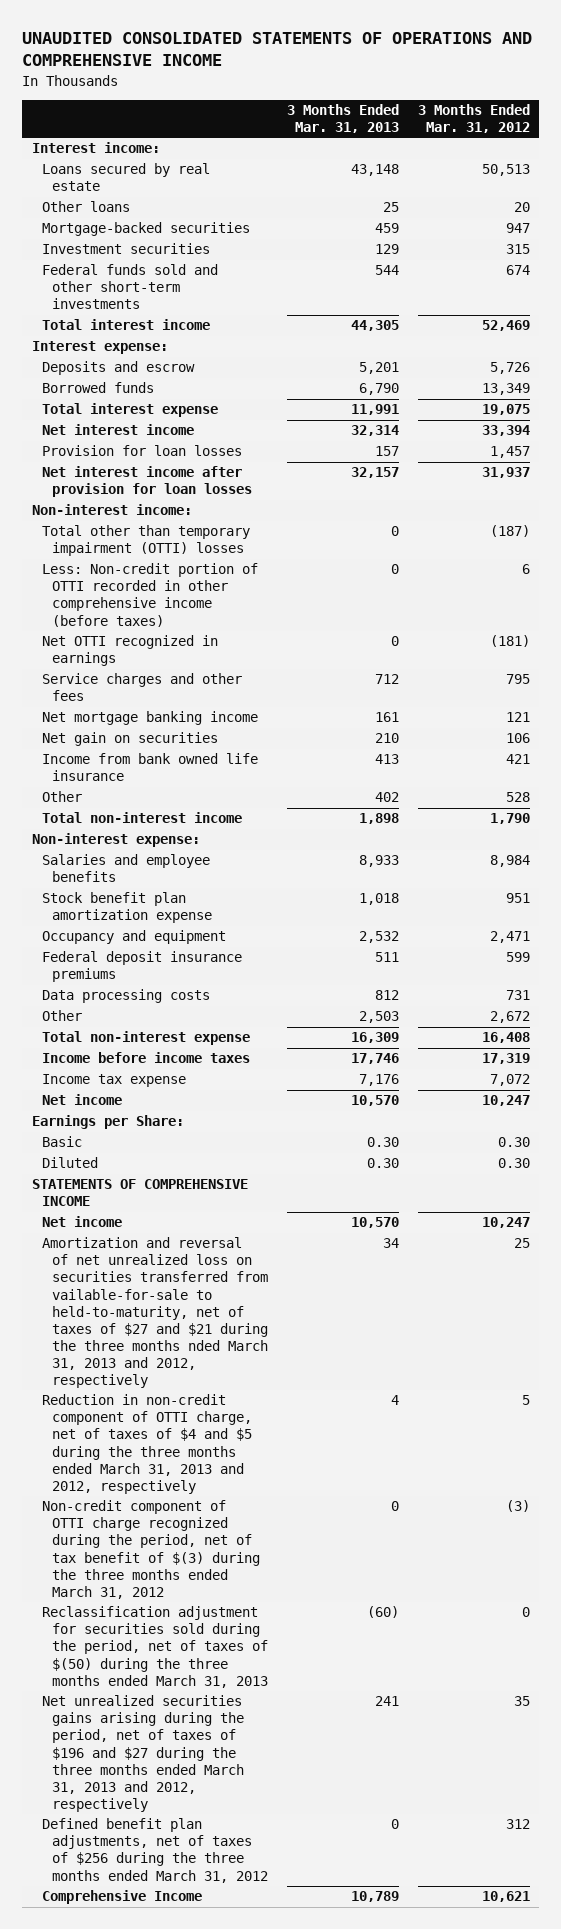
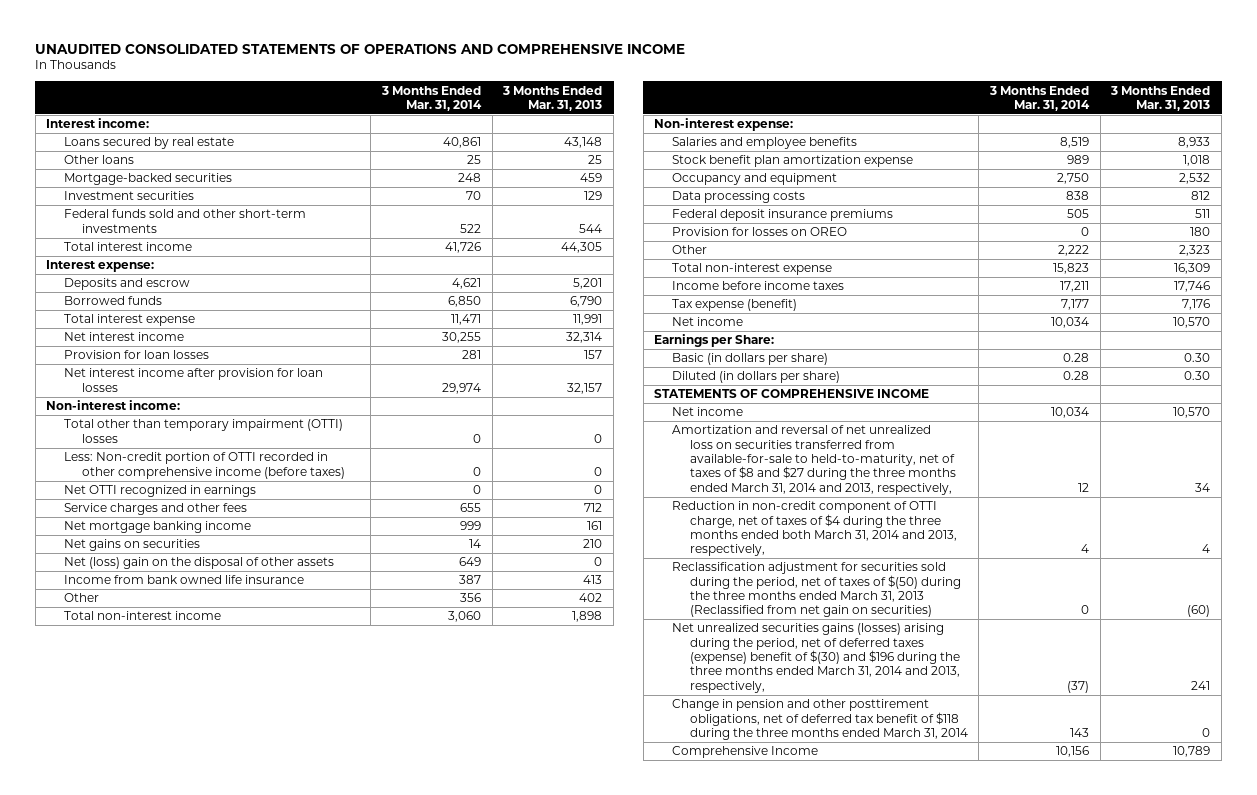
- | 3 Months Ended Mar. 31, 2013 | 3 Months Ended Mar. 31, 2012
+ | 3 Months Ended Mar. 31, 2014 | 3 Months Ended Mar. 31, 2013
- Net gain on securities | 210 | 106
+ Net gains on securities | 14 | 210
+ Net (loss) gain on the disposal of other assets | 649 | 0
- Other | 2,503 | 2,672
moved down: Federal deposit insurance premiums | 505 | 511
+ Provision for losses on OREO | 0 | 180
+ Other | 2,222 | 2,323
- Income tax expense | 7,176 | 7,072
+ Tax expense (benefit) | 7,177 | 7,176
- Basic | 0.30 | 0.30
- Diluted | 0.30 | 0.30
+ Basic (in dollars per share) | 0.28 | 0.30
+ Diluted (in dollars per share) | 0.28 | 0.30
- Amortization and reversal of net unrealized loss on securities transferred from vailable-for-sale to held-to-maturity, net of taxes of $27 and $21 during the three months nded March 31, 2013 and 2012, respectively | 34 | 25
- Reduction in non-credit component of OTTI charge, net of taxes of $4 and $5 during the three months ended March 31, 2013 and 2012, respectively | 4 | 5
- Non-credit component of OTTI charge recognized during the period, net of tax benefit of $(3) during the three months ended March 31, 2012 | 0 | (3)
- Reclassification adjustment for securities sold during the period, net of taxes of $(50) during the three months ended March 31, 2013 | (60) | 0
- Net unrealized securities gains arising during the period, net of taxes of $196 and $27 during the three months ended March 31, 2013 and 2012, respectively | 241 | 35
- Defined benefit plan adjustments, net of taxes of $256 during the three months ended March 31, 2012 | 0 | 312
+ Amortization and reversal of net unrealized loss on securities transferred from available-for-sale to held-to-maturity, net of taxes of $8 and $27 during the three months ended March 31, 2014 and 2013, respectively, | 12 | 34
+ Reduction in non-credit component of OTTI charge, net of taxes of $4 during the three months ended both March 31, 2014 and 2013, respectively, | 4 | 4
+ Reclassification adjustment for securities sold during the period, net of taxes of $(50) during the three months ended March 31, 2013 (Reclassified from net gain on securities) | 0 | (60)
+ Net unrealized securities gains (losses) arising during the period, net of deferred taxes (expense) benefit of $(30) and $196 during the three months ended March 31, 2014 and 2013, respectively, | (37) | 241
+ Change in pension and other posttirement obligations, net of deferred tax benefit of $118 during the three months ended March 31, 2014 | 143 | 0

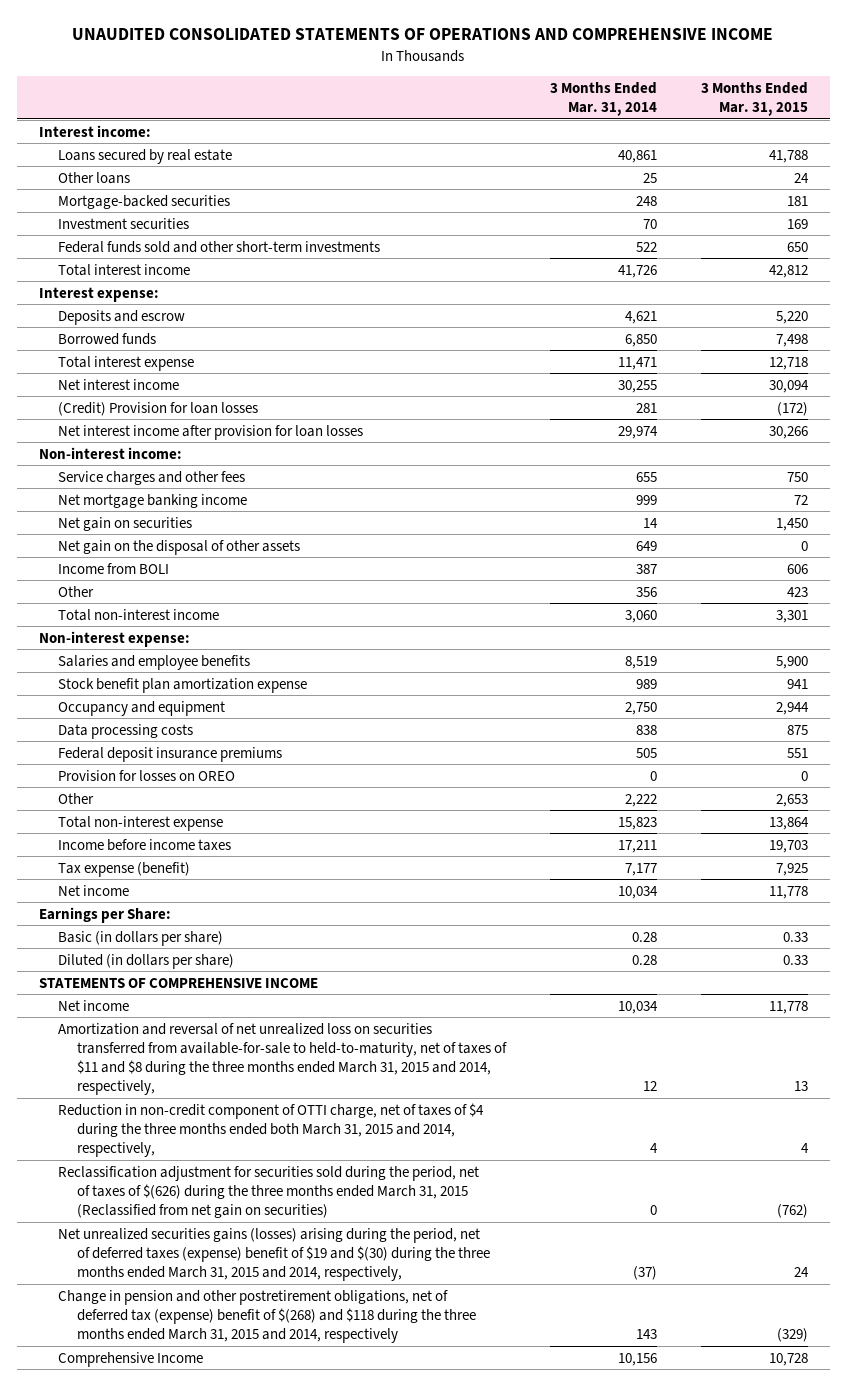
- | 3 Months Ended Mar. 31, 2014 | 3 Months Ended Mar. 31, 2013
+ | 3 Months Ended Mar. 31, 2014 | 3 Months Ended Mar. 31, 2015
- Provision for loan losses | 281 | 157
+ (Credit) Provision for loan losses | 281 | (172)
- Total other than temporary impairment (OTTI) losses | 0 | 0
- Less: Non-credit portion of OTTI recorded in other comprehensive income (before taxes) | 0 | 0
- Net OTTI recognized in earnings | 0 | 0
- Net gains on securities | 14 | 210
- Net (loss) gain on the disposal of other assets | 649 | 0
- Income from bank owned life insurance | 387 | 413
+ Net gain on securities | 14 | 1,450
+ Net gain on the disposal of other assets | 649 | 0
+ Income from BOLI | 387 | 606
- Amortization and reversal of net unrealized loss on securities transferred from available-for-sale to held-to-maturity, net of taxes of $8 and $27 during the three months ended March 31, 2014 and 2013, respectively, | 12 | 34
- Reduction in non-credit component of OTTI charge, net of taxes of $4 during the three months ended both March 31, 2014 and 2013, respectively, | 4 | 4
- Reclassification adjustment for securities sold during the period, net of taxes of $(50) during the three months ended March 31, 2013 (Reclassified from net gain on securities) | 0 | (60)
- Net unrealized securities gains (losses) arising during the period, net of deferred taxes (expense) benefit of $(30) and $196 during the three months ended March 31, 2014 and 2013, respectively, | (37) | 241
- Change in pension and other posttirement obligations, net of deferred tax benefit of $118 during the three months ended March 31, 2014 | 143 | 0
+ Amortization and reversal of net unrealized loss on securities transferred from available-for-sale to held-to-maturity, net of taxes of $11 and $8 during the three months ended March 31, 2015 and 2014, respectively, | 12 | 13
+ Reduction in non-credit component of OTTI charge, net of taxes of $4 during the three months ended both March 31, 2015 and 2014, respectively, | 4 | 4
+ Reclassification adjustment for securities sold during the period, net of taxes of $(626) during the three months ended March 31, 2015 (Reclassified from net gain on securities) | 0 | (762)
+ Net unrealized securities gains (losses) arising during the period, net of deferred taxes (expense) benefit of $19 and $(30) during the three months ended March 31, 2015 and 2014, respectively, | (37) | 24
+ Change in pension and other postretirement obligations, net of deferred tax (expense) benefit of $(268) and $118 during the three months ended March 31, 2015 and 2014, respectively | 143 | (329)

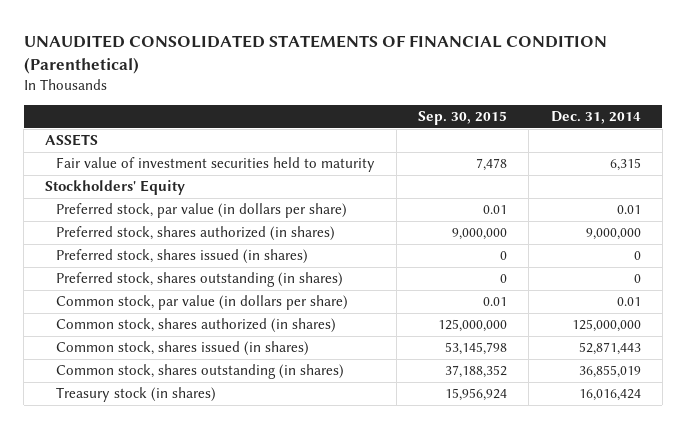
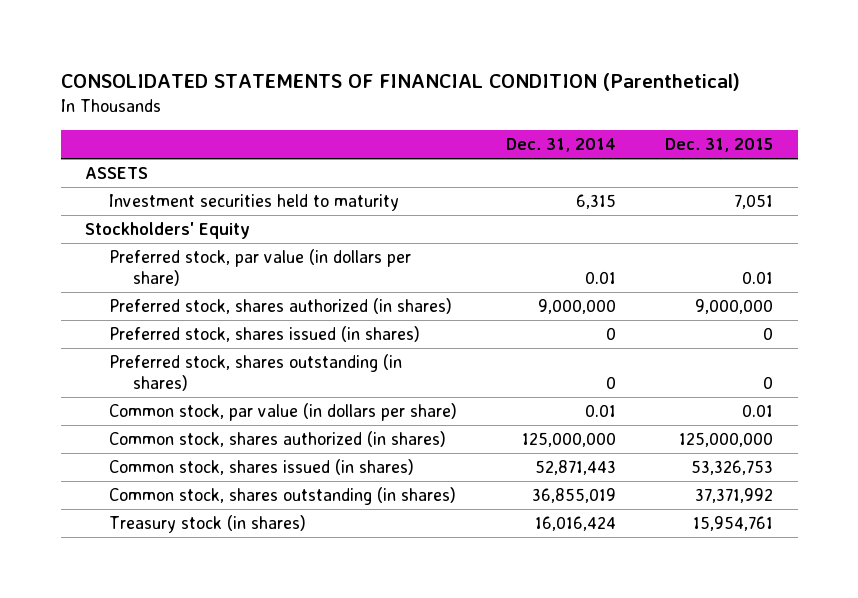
- UNAUDITED CONSOLIDATED STATEMENTS OF FINANCIAL CONDITION (Parenthetical)
+ CONSOLIDATED STATEMENTS OF FINANCIAL CONDITION (Parenthetical)
- | Sep. 30, 2015 | Dec. 31, 2014
+ | Dec. 31, 2014 | Dec. 31, 2015
- Fair value of investment securities held to maturity | 7,478 | 6,315
+ Investment securities held to maturity | 6,315 | 7,051

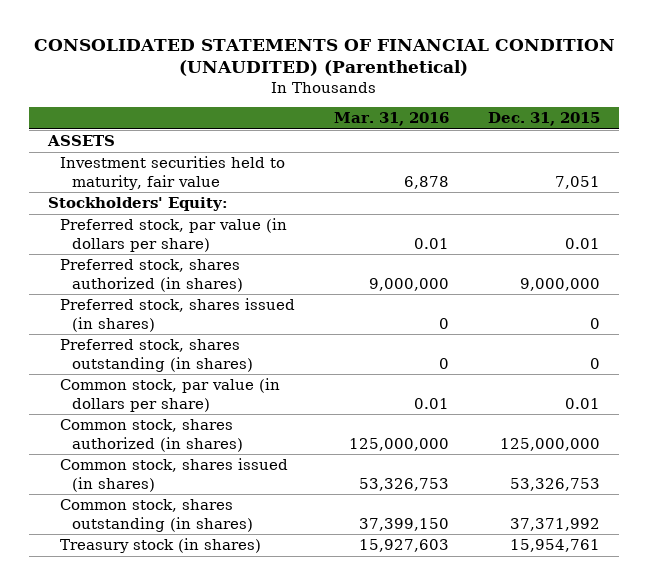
- CONSOLIDATED STATEMENTS OF FINANCIAL CONDITION (Parenthetical)
+ CONSOLIDATED STATEMENTS OF FINANCIAL CONDITION (UNAUDITED) (Parenthetical)
- | Dec. 31, 2014 | Dec. 31, 2015
+ | Mar. 31, 2016 | Dec. 31, 2015
- Investment securities held to maturity | 6,315 | 7,051
- Stockholders' Equity
+ Investment securities held to maturity, fair value | 6,878 | 7,051
+ Stockholders' Equity:

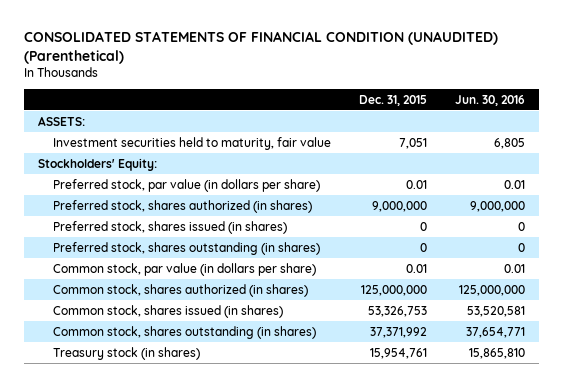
- | Mar. 31, 2016 | Dec. 31, 2015
+ | Dec. 31, 2015 | Jun. 30, 2016
- ASSETS
+ ASSETS:

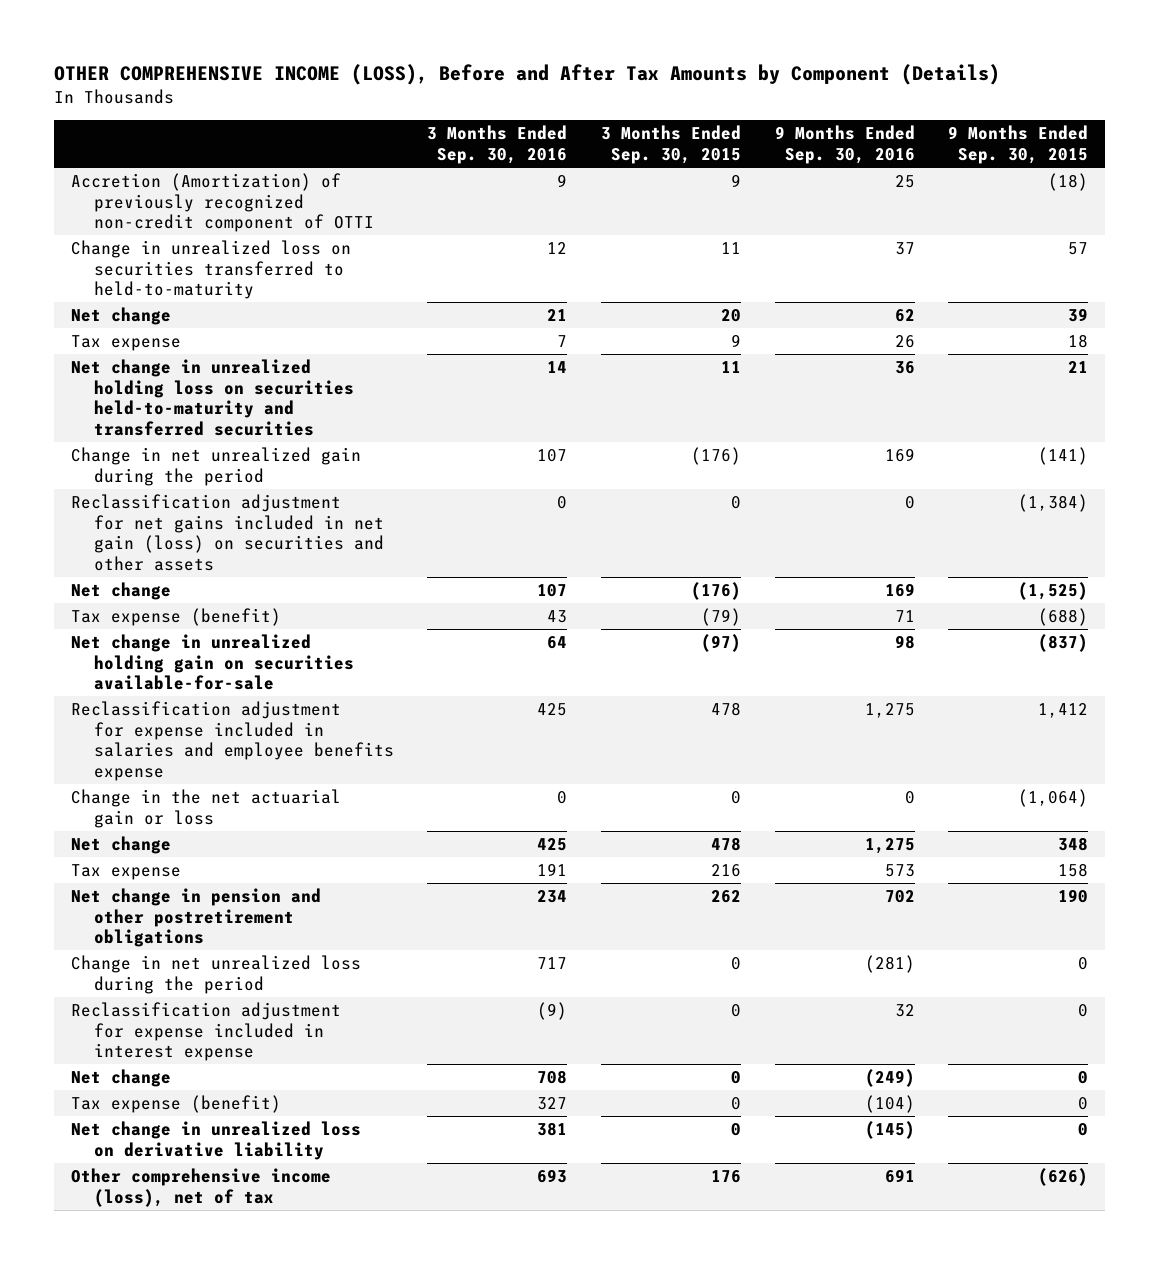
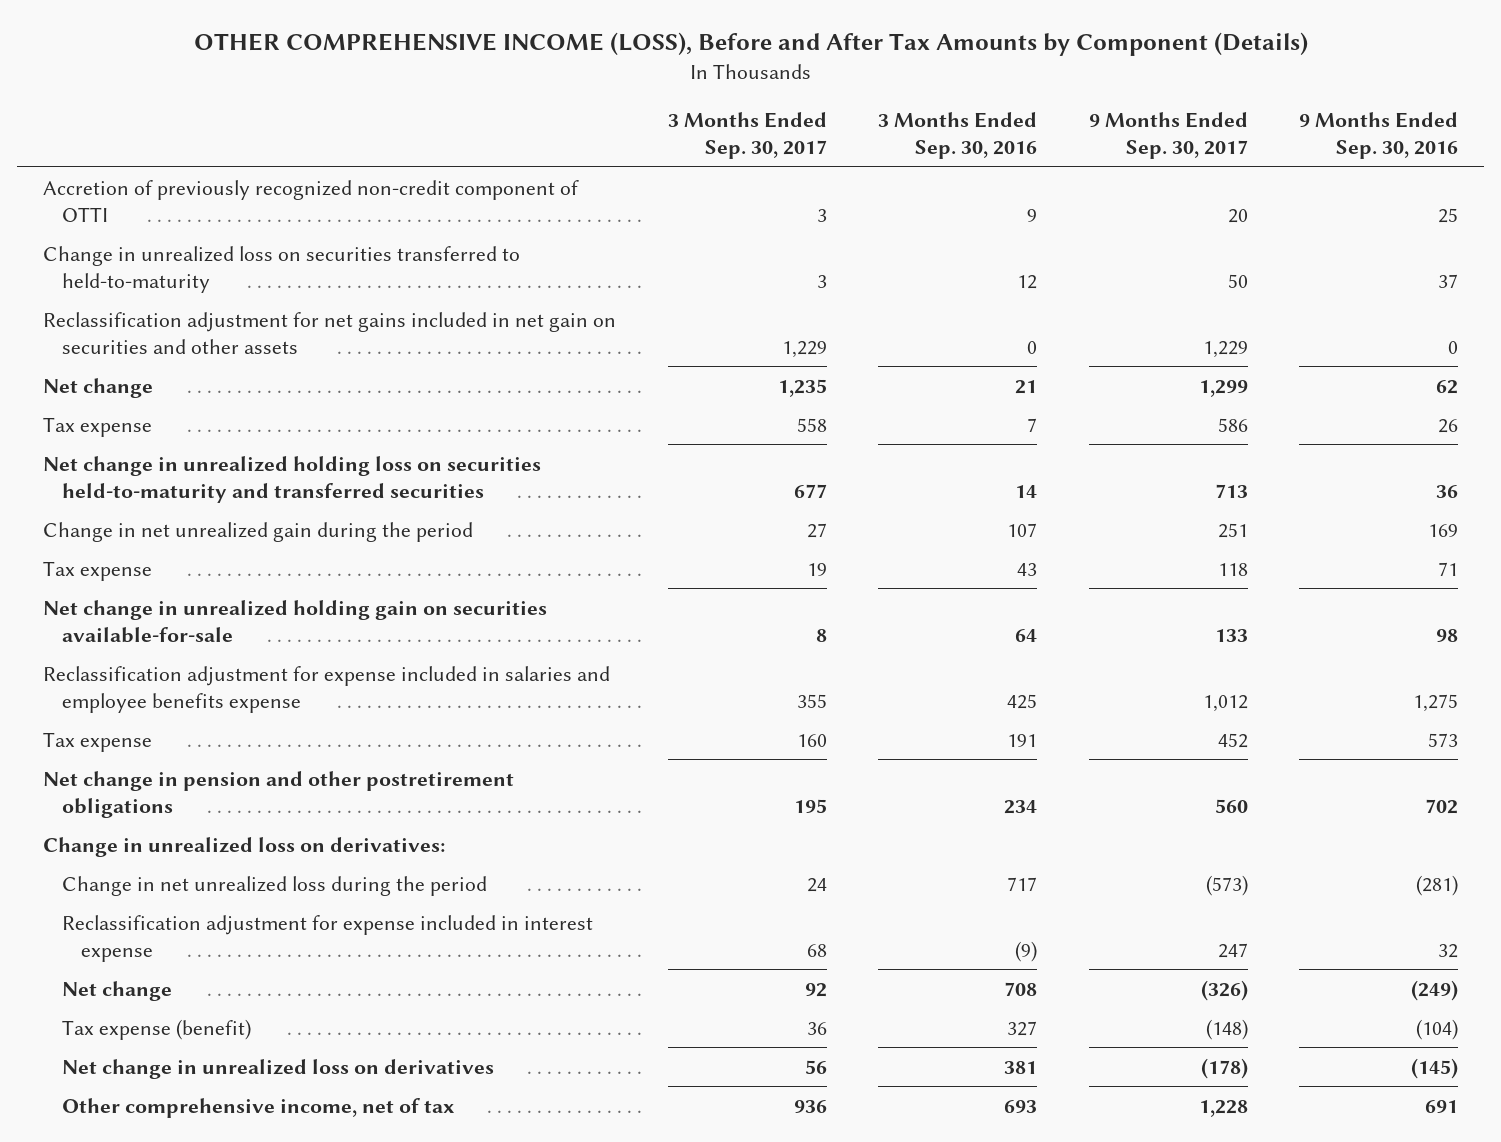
- | 3 Months Ended Sep. 30, 2016 | 3 Months Ended Sep. 30, 2015 | 9 Months Ended Sep. 30, 2016 | 9 Months Ended Sep. 30, 2015
+ | 3 Months Ended Sep. 30, 2017 | 3 Months Ended Sep. 30, 2016 | 9 Months Ended Sep. 30, 2017 | 9 Months Ended Sep. 30, 2016
- Accretion (Amortization) of previously recognized non-credit component of OTTI | 9 | 9 | 25 | (18)
+ Accretion of previously recognized non-credit component of OTTI | 3 | 9 | 20 | 25
+ Reclassification adjustment for net gains included in net gain on securities and other assets | 1,229 | 0 | 1,229 | 0
- Reclassification adjustment for net gains included in net gain (loss) on securities and other assets | 0 | 0 | 0 | (1,384)
- Net change | 107 | (176) | 169 | (1,525)
- Tax expense (benefit) | 43 | (79) | 71 | (688)
+ Tax expense | 19 | 43 | 118 | 71
- Change in the net actuarial gain or loss | 0 | 0 | 0 | (1,064)
- Net change | 425 | 478 | 1,275 | 348
+ Change in unrealized loss on derivatives:
- Net change in unrealized loss on derivative liability | 381 | 0 | (145) | 0
- Other comprehensive income (loss), net of tax | 693 | 176 | 691 | (626)
+ Net change in unrealized loss on derivatives | 56 | 381 | (178) | (145)
+ Other comprehensive income, net of tax | 936 | 693 | 1,228 | 691

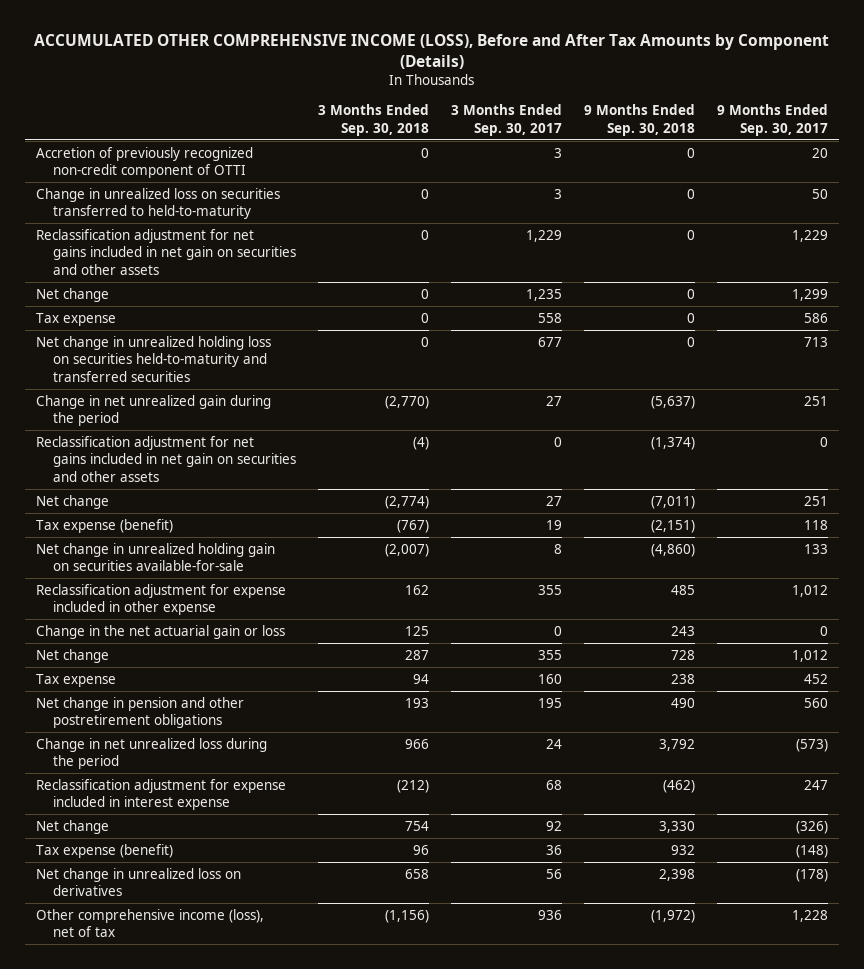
- OTHER COMPREHENSIVE INCOME (LOSS), Before and After Tax Amounts by Component (Details)
+ ACCUMULATED OTHER COMPREHENSIVE INCOME (LOSS), Before and After Tax Amounts by Component (Details)
- | 3 Months Ended Sep. 30, 2017 | 3 Months Ended Sep. 30, 2016 | 9 Months Ended Sep. 30, 2017 | 9 Months Ended Sep. 30, 2016
+ | 3 Months Ended Sep. 30, 2018 | 3 Months Ended Sep. 30, 2017 | 9 Months Ended Sep. 30, 2018 | 9 Months Ended Sep. 30, 2017
- Tax expense | 19 | 43 | 118 | 71
+ Reclassification adjustment for net gains included in net gain on securities and other assets | (4) | 0 | (1,374) | 0
+ Net change | (2,774) | 27 | (7,011) | 251
+ Tax expense (benefit) | (767) | 19 | (2,151) | 118
- Reclassification adjustment for expense included in salaries and employee benefits expense | 355 | 425 | 1,012 | 1,275
+ Reclassification adjustment for expense included in other expense | 162 | 355 | 485 | 1,012
+ Change in the net actuarial gain or loss | 125 | 0 | 243 | 0
+ Net change | 287 | 355 | 728 | 1,012
- Change in unrealized loss on derivatives:
- Other comprehensive income, net of tax | 936 | 693 | 1,228 | 691
+ Other comprehensive income (loss), net of tax | (1,156) | 936 | (1,972) | 1,228

